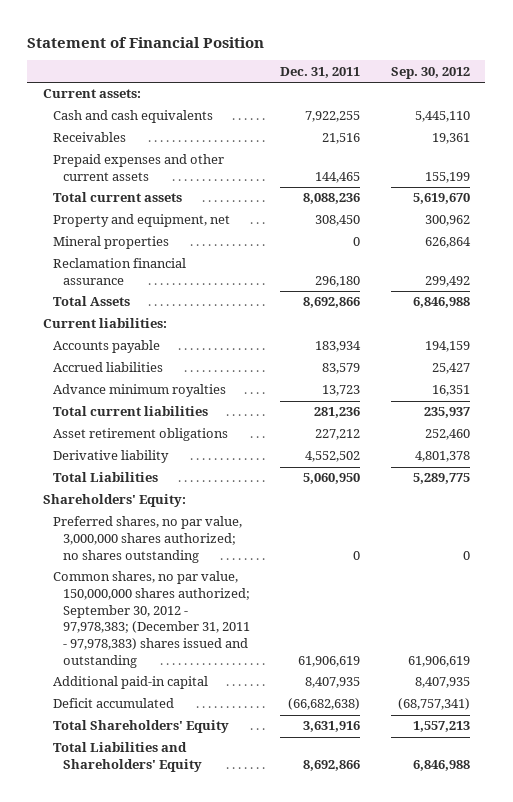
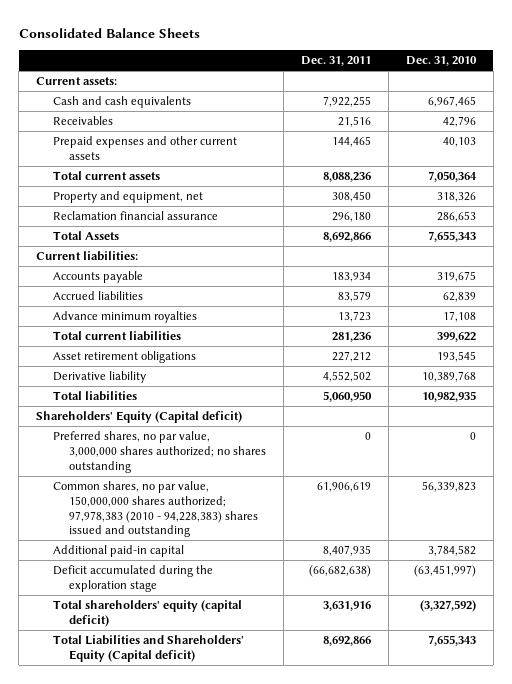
- Statement of Financial Position
+ Consolidated Balance Sheets
- | Dec. 31, 2011 | Sep. 30, 2012
+ | Dec. 31, 2011 | Dec. 31, 2010
- Mineral properties | 0 | 626,864
- Total Liabilities | 5,060,950 | 5,289,775
- Shareholders' Equity:
+ Total liabilities | 5,060,950 | 10,982,935
+ Shareholders' Equity (Capital deficit)
- Common shares, no par value, 150,000,000 shares authorized; September 30, 2012 - 97,978,383; (December 31, 2011 - 97,978,383) shares issued and outstanding | 61,906,619 | 61,906,619
+ Common shares, no par value, 150,000,000 shares authorized; 97,978,383 (2010 - 94,228,383) shares issued and outstanding | 61,906,619 | 56,339,823
- Deficit accumulated | (66,682,638) | (68,757,341)
- Total Shareholders' Equity | 3,631,916 | 1,557,213
- Total Liabilities and Shareholders' Equity | 8,692,866 | 6,846,988
+ Deficit accumulated during the exploration stage | (66,682,638) | (63,451,997)
+ Total shareholders' equity (capital deficit) | 3,631,916 | (3,327,592)
+ Total Liabilities and Shareholders' Equity (Capital deficit) | 8,692,866 | 7,655,343

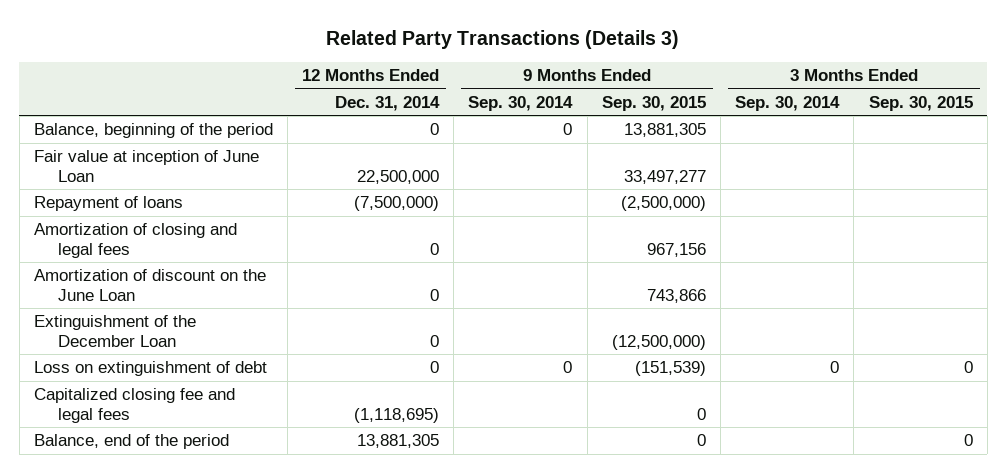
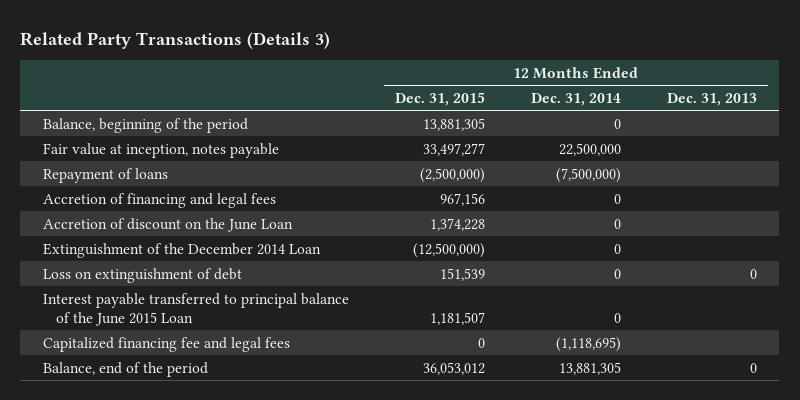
- | 12 Months Ended Dec. 31, 2014 | 9 Months Ended Sep. 30, 2014 | 9 Months Ended Sep. 30, 2015 | 3 Months Ended Sep. 30, 2014 | 3 Months Ended Sep. 30, 2015
+ | 12 Months Ended Dec. 31, 2015 | 12 Months Ended Dec. 31, 2014 | 12 Months Ended Dec. 31, 2013
- Fair value at inception of June Loan | 22,500,000 | | 33,497,277 | |
+ Fair value at inception, notes payable | 33,497,277 | 22,500,000 |
- Amortization of closing and legal fees | 0 | | 967,156 | |
- Amortization of discount on the June Loan | 0 | | 743,866 | |
- Extinguishment of the December Loan | 0 | | (12,500,000) | |
+ Accretion of financing and legal fees | 967,156 | 0 |
+ Accretion of discount on the June Loan | 1,374,228 | 0 |
+ Extinguishment of the December 2014 Loan | (12,500,000) | 0 |
- Capitalized closing fee and legal fees | (1,118,695) | | 0 | |
+ Interest payable transferred to principal balance of the June 2015 Loan | 1,181,507 | 0 |
+ Capitalized financing fee and legal fees | 0 | (1,118,695) |

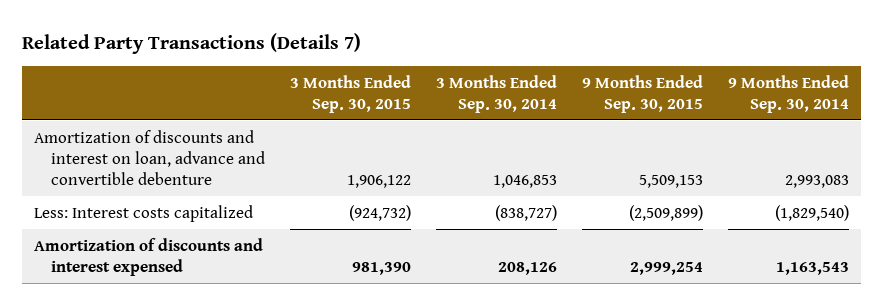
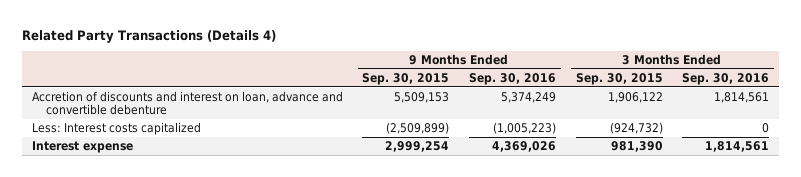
- Related Party Transactions (Details 7)
+ Related Party Transactions (Details 4)
- | 3 Months Ended Sep. 30, 2015 | 3 Months Ended Sep. 30, 2014 | 9 Months Ended Sep. 30, 2015 | 9 Months Ended Sep. 30, 2014
+ | 9 Months Ended Sep. 30, 2015 | 9 Months Ended Sep. 30, 2016 | 3 Months Ended Sep. 30, 2015 | 3 Months Ended Sep. 30, 2016
- Amortization of discounts and interest on loan, advance and convertible debenture | 1,906,122 | 1,046,853 | 5,509,153 | 2,993,083
+ Accretion of discounts and interest on loan, advance and convertible debenture | 5,509,153 | 5,374,249 | 1,906,122 | 1,814,561
- Amortization of discounts and interest expensed | 981,390 | 208,126 | 2,999,254 | 1,163,543
+ Interest expense | 2,999,254 | 4,369,026 | 981,390 | 1,814,561

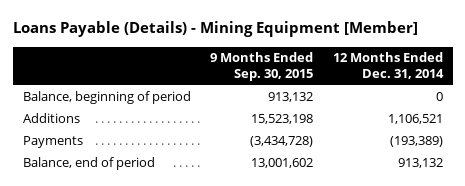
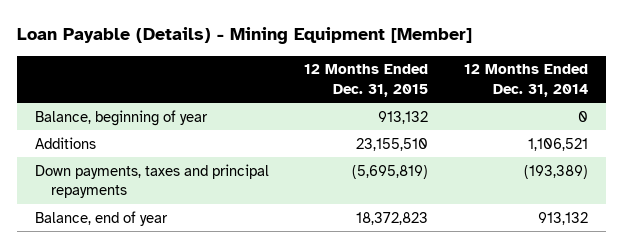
- Loans Payable (Details) - Mining Equipment [Member]
+ Loan Payable (Details) - Mining Equipment [Member]
- | 9 Months Ended Sep. 30, 2015 | 12 Months Ended Dec. 31, 2014
+ | 12 Months Ended Dec. 31, 2015 | 12 Months Ended Dec. 31, 2014
- Balance, beginning of period | 913,132 | 0
+ Balance, beginning of year | 913,132 | 0
- Payments | (3,434,728) | (193,389)
- Balance, end of period | 13,001,602 | 913,132
+ Down payments, taxes and principal repayments | (5,695,819) | (193,389)
+ Balance, end of year | 18,372,823 | 913,132

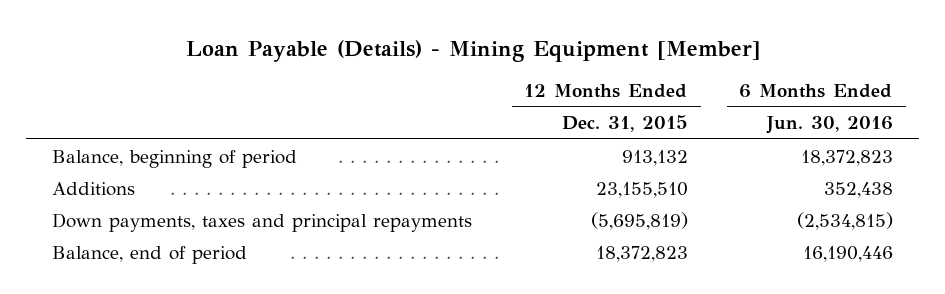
- | 12 Months Ended Dec. 31, 2015 | 12 Months Ended Dec. 31, 2014
+ | 12 Months Ended Dec. 31, 2015 | 6 Months Ended Jun. 30, 2016
- Balance, beginning of year | 913,132 | 0
+ Balance, beginning of period | 913,132 | 18,372,823
- Balance, end of year | 18,372,823 | 913,132
+ Balance, end of period | 18,372,823 | 16,190,446

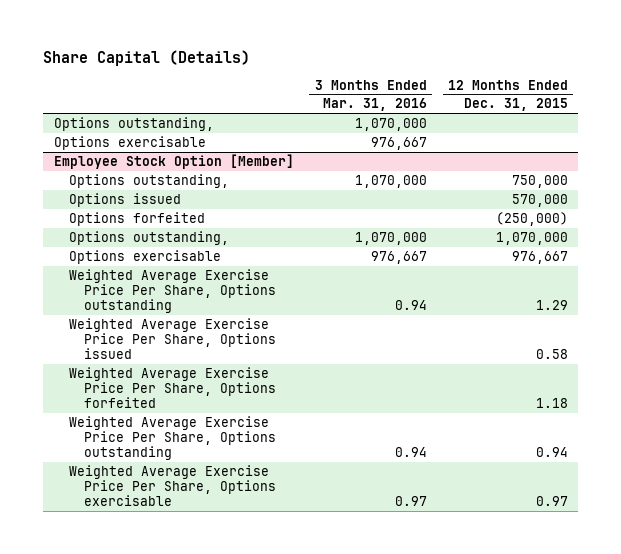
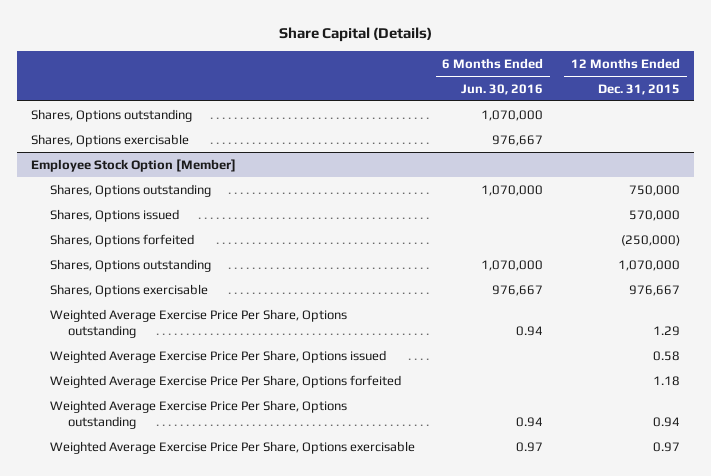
- | 3 Months Ended Mar. 31, 2016 | 12 Months Ended Dec. 31, 2015
+ | 6 Months Ended Jun. 30, 2016 | 12 Months Ended Dec. 31, 2015
- Options outstanding, | 1,070,000 |
- Options exercisable | 976,667 |
+ Shares, Options outstanding | 1,070,000 |
+ Shares, Options exercisable | 976,667 |
@ Employee Stock Option [Member]
- Options outstanding, | 1,070,000 | 750,000
- Options issued | | 570,000
- Options forfeited | | (250,000)
- Options outstanding, | 1,070,000 | 1,070,000
- Options exercisable | 976,667 | 976,667
+ Shares, Options outstanding | 1,070,000 | 750,000
+ Shares, Options issued | | 570,000
+ Shares, Options forfeited | | (250,000)
+ Shares, Options outstanding | 1,070,000 | 1,070,000
+ Shares, Options exercisable | 976,667 | 976,667

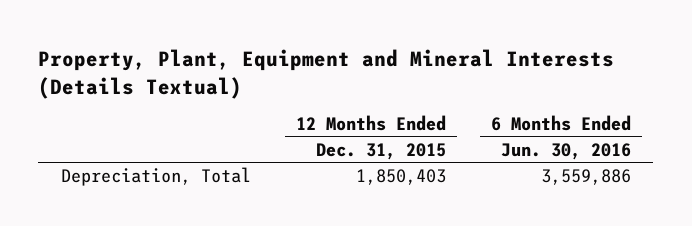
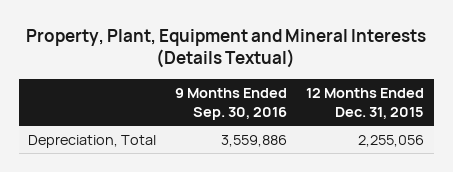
- | 12 Months Ended Dec. 31, 2015 | 6 Months Ended Jun. 30, 2016
+ | 9 Months Ended Sep. 30, 2016 | 12 Months Ended Dec. 31, 2015
- Depreciation, Total | 1,850,403 | 3,559,886
+ Depreciation, Total | 3,559,886 | 2,255,056

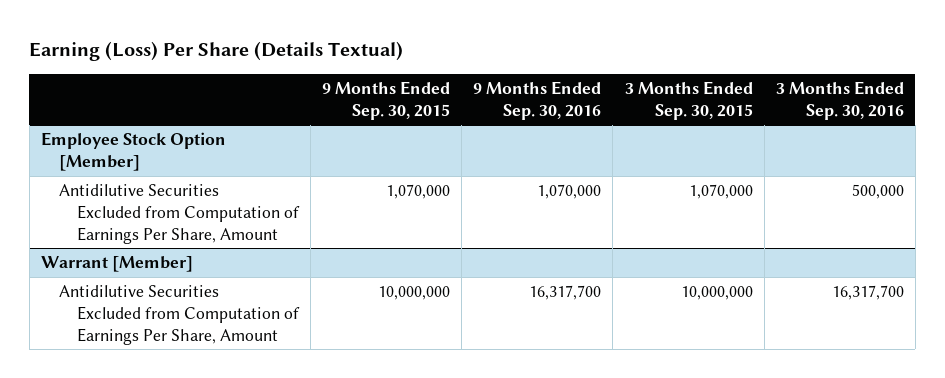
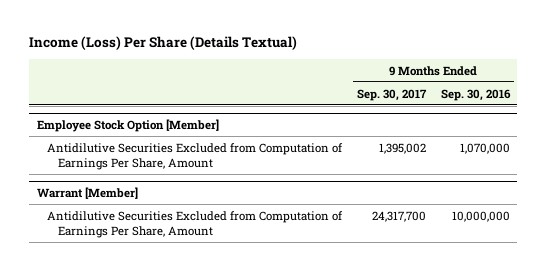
- Earning (Loss) Per Share (Details Textual)
+ Income (Loss) Per Share (Details Textual)
- | 9 Months Ended Sep. 30, 2015 | 9 Months Ended Sep. 30, 2016 | 3 Months Ended Sep. 30, 2015 | 3 Months Ended Sep. 30, 2016
+ | 9 Months Ended Sep. 30, 2017 | 9 Months Ended Sep. 30, 2016
@ Warrant [Member]
- Antidilutive Securities Excluded from Computation of Earnings Per Share, Amount | 10,000,000 | 16,317,700 | 10,000,000 | 16,317,700
+ Antidilutive Securities Excluded from Computation of Earnings Per Share, Amount | 24,317,700 | 10,000,000

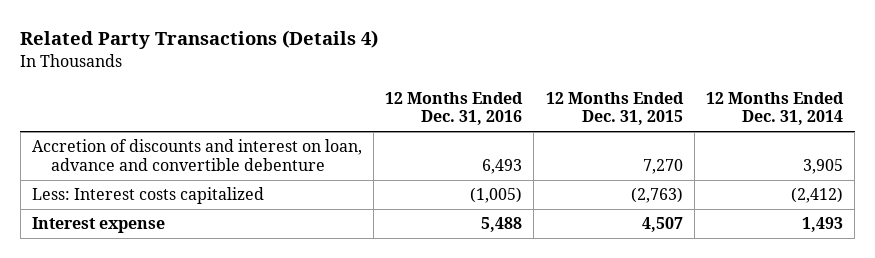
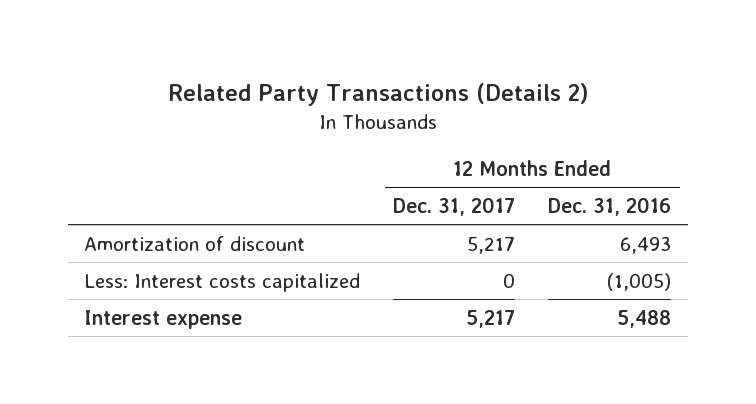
- Related Party Transactions (Details 4)
+ Related Party Transactions (Details 2)
- | 12 Months Ended Dec. 31, 2016 | 12 Months Ended Dec. 31, 2015 | 12 Months Ended Dec. 31, 2014
+ | 12 Months Ended Dec. 31, 2017 | 12 Months Ended Dec. 31, 2016
- Accretion of discounts and interest on loan, advance and convertible debenture | 6,493 | 7,270 | 3,905
+ Amortization of discount | 5,217 | 6,493

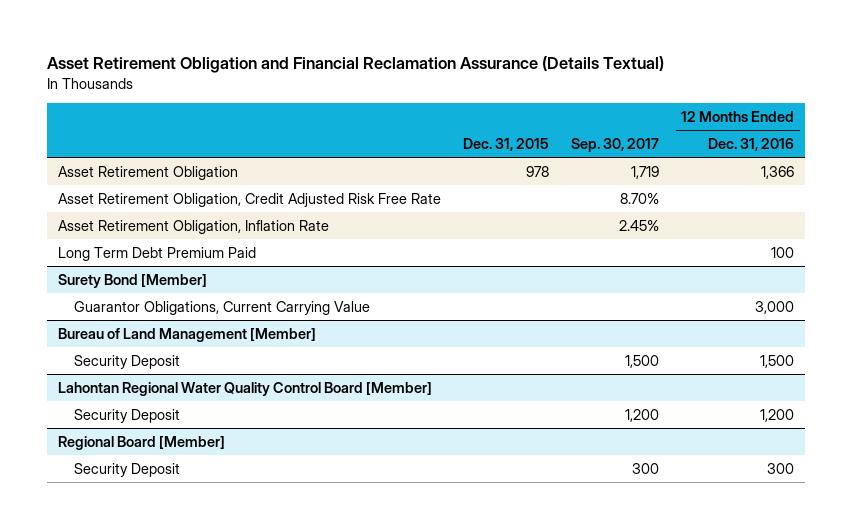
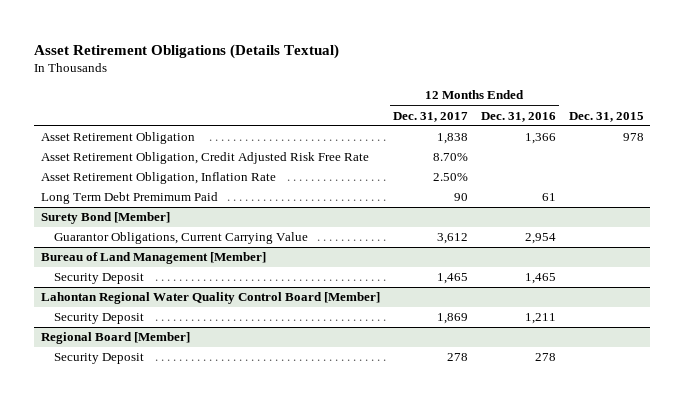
- Asset Retirement Obligation and Financial Reclamation Assurance (Details Textual)
+ Asset Retirement Obligations (Details Textual)
- | Dec. 31, 2015 | Sep. 30, 2017 | 12 Months Ended Dec. 31, 2016
+ | 12 Months Ended Dec. 31, 2017 | 12 Months Ended Dec. 31, 2016 | Dec. 31, 2015
- Long Term Debt Premium Paid | | | 100
+ Long Term Debt Premimum Paid | 90 | 61 |
@ Surety Bond [Member]
- Guarantor Obligations, Current Carrying Value | | | 3,000
+ Guarantor Obligations, Current Carrying Value | 3,612 | 2,954 |
@ Bureau of Land Management [Member]
- Security Deposit | | 1,500 | 1,500
+ Security Deposit | 1,465 | 1,465 |
@ Lahontan Regional Water Quality Control Board [Member]
- Security Deposit | | 1,200 | 1,200
+ Security Deposit | 1,869 | 1,211 |
@ Regional Board [Member]
- Security Deposit | | 300 | 300
+ Security Deposit | 278 | 278 |

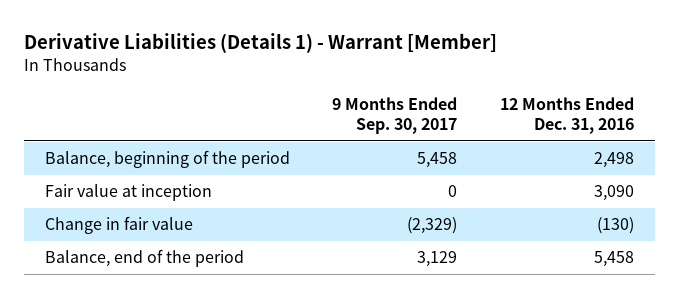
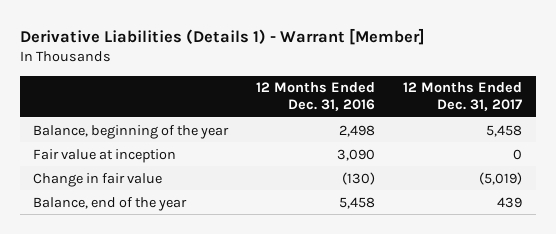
- | 9 Months Ended Sep. 30, 2017 | 12 Months Ended Dec. 31, 2016
+ | 12 Months Ended Dec. 31, 2016 | 12 Months Ended Dec. 31, 2017
- Balance, beginning of the period | 5,458 | 2,498
+ Balance, beginning of the year | 2,498 | 5,458
- Balance, end of the period | 3,129 | 5,458
+ Balance, end of the year | 5,458 | 439

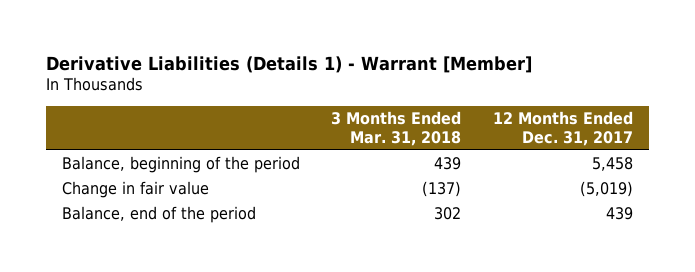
- | 12 Months Ended Dec. 31, 2016 | 12 Months Ended Dec. 31, 2017
+ | 3 Months Ended Mar. 31, 2018 | 12 Months Ended Dec. 31, 2017
- Balance, beginning of the year | 2,498 | 5,458
- Fair value at inception | 3,090 | 0
+ Balance, beginning of the period | 439 | 5,458
- Balance, end of the year | 5,458 | 439
+ Balance, end of the period | 302 | 439

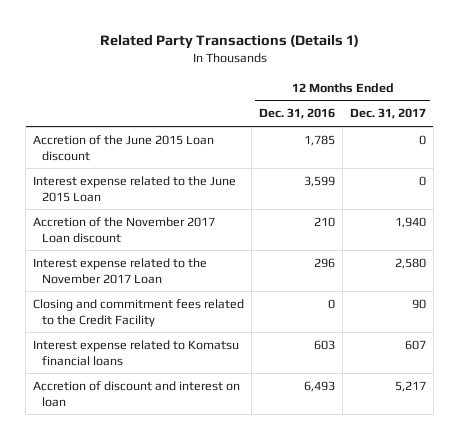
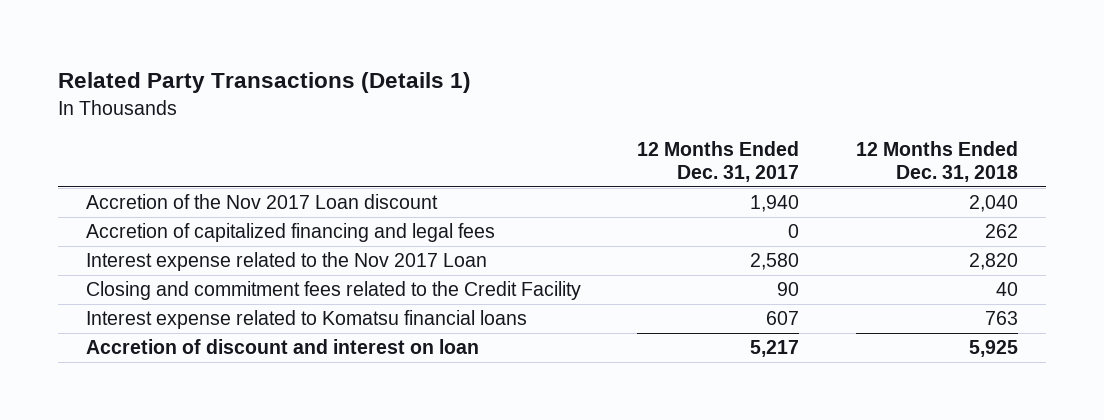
- | 12 Months Ended Dec. 31, 2016 | 12 Months Ended Dec. 31, 2017
+ | 12 Months Ended Dec. 31, 2017 | 12 Months Ended Dec. 31, 2018
- Accretion of the June 2015 Loan discount | 1,785 | 0
- Interest expense related to the June 2015 Loan | 3,599 | 0
- Accretion of the November 2017 Loan discount | 210 | 1,940
- Interest expense related to the November 2017 Loan | 296 | 2,580
+ Accretion of the Nov 2017 Loan discount | 1,940 | 2,040
+ Accretion of capitalized financing and legal fees | 0 | 262
+ Interest expense related to the Nov 2017 Loan | 2,580 | 2,820

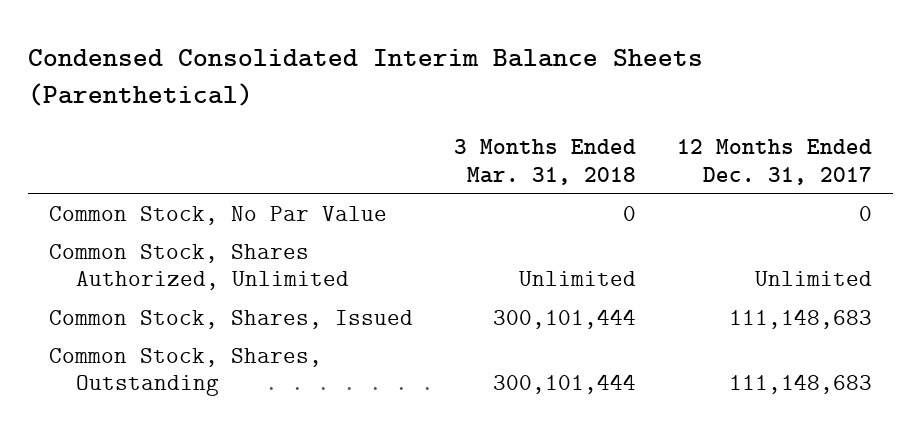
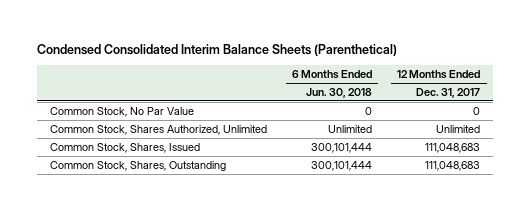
- | 3 Months Ended Mar. 31, 2018 | 12 Months Ended Dec. 31, 2017
+ | 6 Months Ended Jun. 30, 2018 | 12 Months Ended Dec. 31, 2017
- Common Stock, Shares, Issued | 300,101,444 | 111,148,683
- Common Stock, Shares, Outstanding | 300,101,444 | 111,148,683
+ Common Stock, Shares, Issued | 300,101,444 | 111,048,683
+ Common Stock, Shares, Outstanding | 300,101,444 | 111,048,683

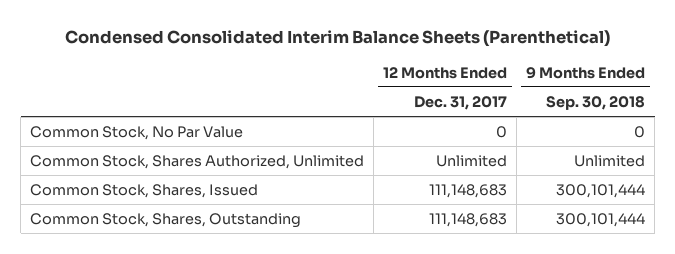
- | 6 Months Ended Jun. 30, 2018 | 12 Months Ended Dec. 31, 2017
+ | 12 Months Ended Dec. 31, 2017 | 9 Months Ended Sep. 30, 2018
- Common Stock, Shares, Issued | 300,101,444 | 111,048,683
- Common Stock, Shares, Outstanding | 300,101,444 | 111,048,683
+ Common Stock, Shares, Issued | 111,148,683 | 300,101,444
+ Common Stock, Shares, Outstanding | 111,148,683 | 300,101,444

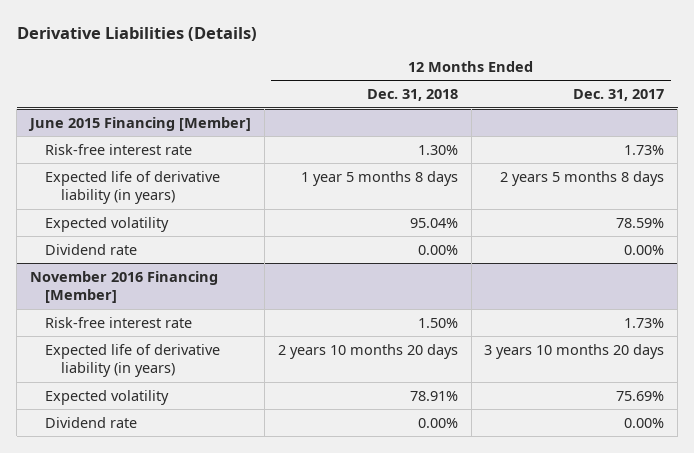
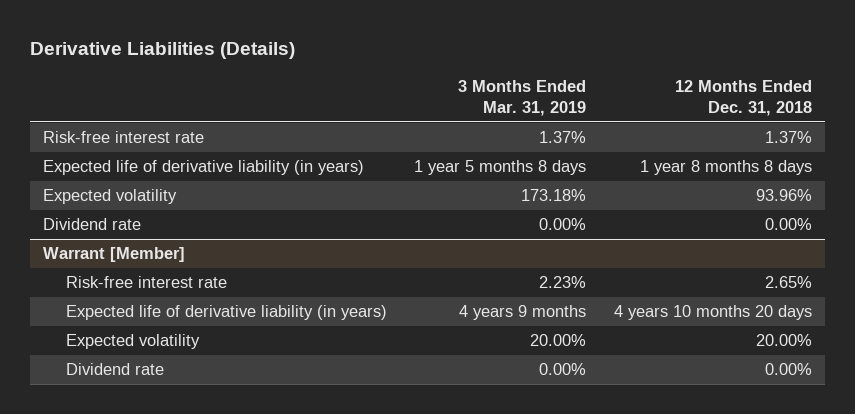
- | 12 Months Ended Dec. 31, 2018 | 12 Months Ended Dec. 31, 2017
+ | 3 Months Ended Mar. 31, 2019 | 12 Months Ended Dec. 31, 2018
- June 2015 Financing [Member]
- Risk-free interest rate | 1.30% | 1.73%
- Expected life of derivative liability (in years) | 1 year 5 months 8 days | 2 years 5 months 8 days
- Expected volatility | 95.04% | 78.59%
+ Risk-free interest rate | 1.37% | 1.37%
+ Expected life of derivative liability (in years) | 1 year 5 months 8 days | 1 year 8 months 8 days
+ Expected volatility | 173.18% | 93.96%
- November 2016 Financing [Member]
- Risk-free interest rate | 1.50% | 1.73%
- Expected life of derivative liability (in years) | 2 years 10 months 20 days | 3 years 10 months 20 days
- Expected volatility | 78.91% | 75.69%
+ Warrant [Member]
+ Risk-free interest rate | 2.23% | 2.65%
+ Expected life of derivative liability (in years) | 4 years 9 months | 4 years 10 months 20 days
+ Expected volatility | 20.00% | 20.00%

